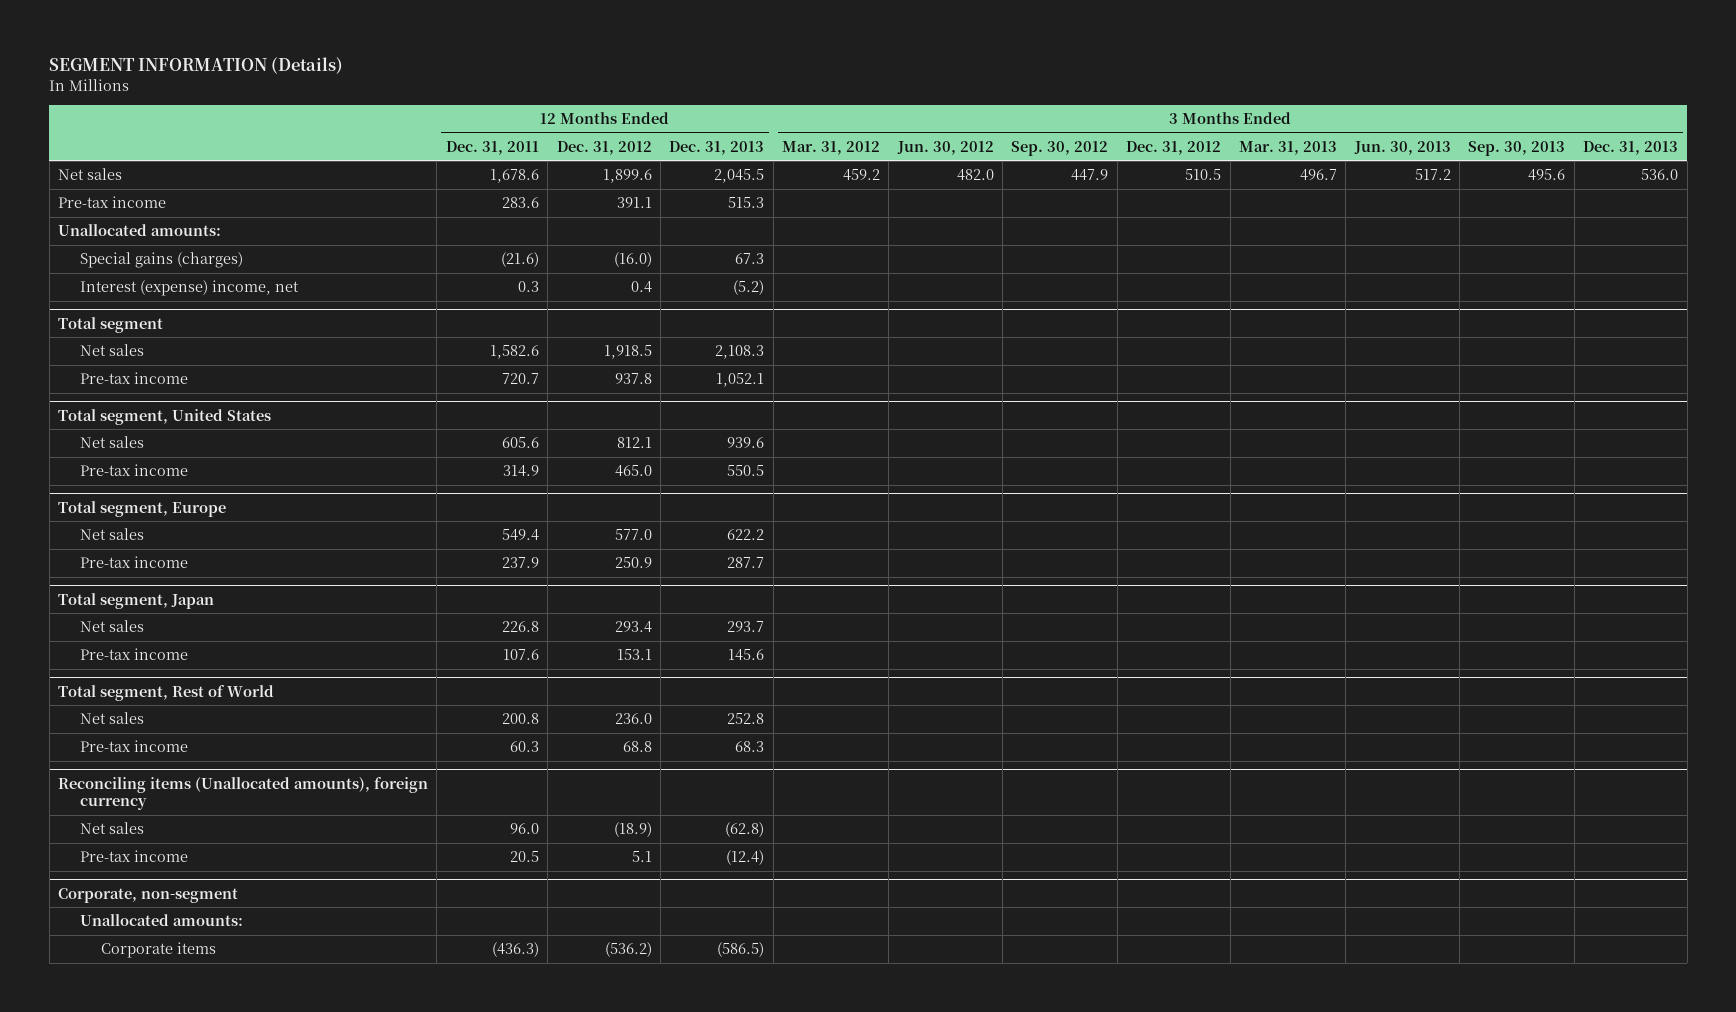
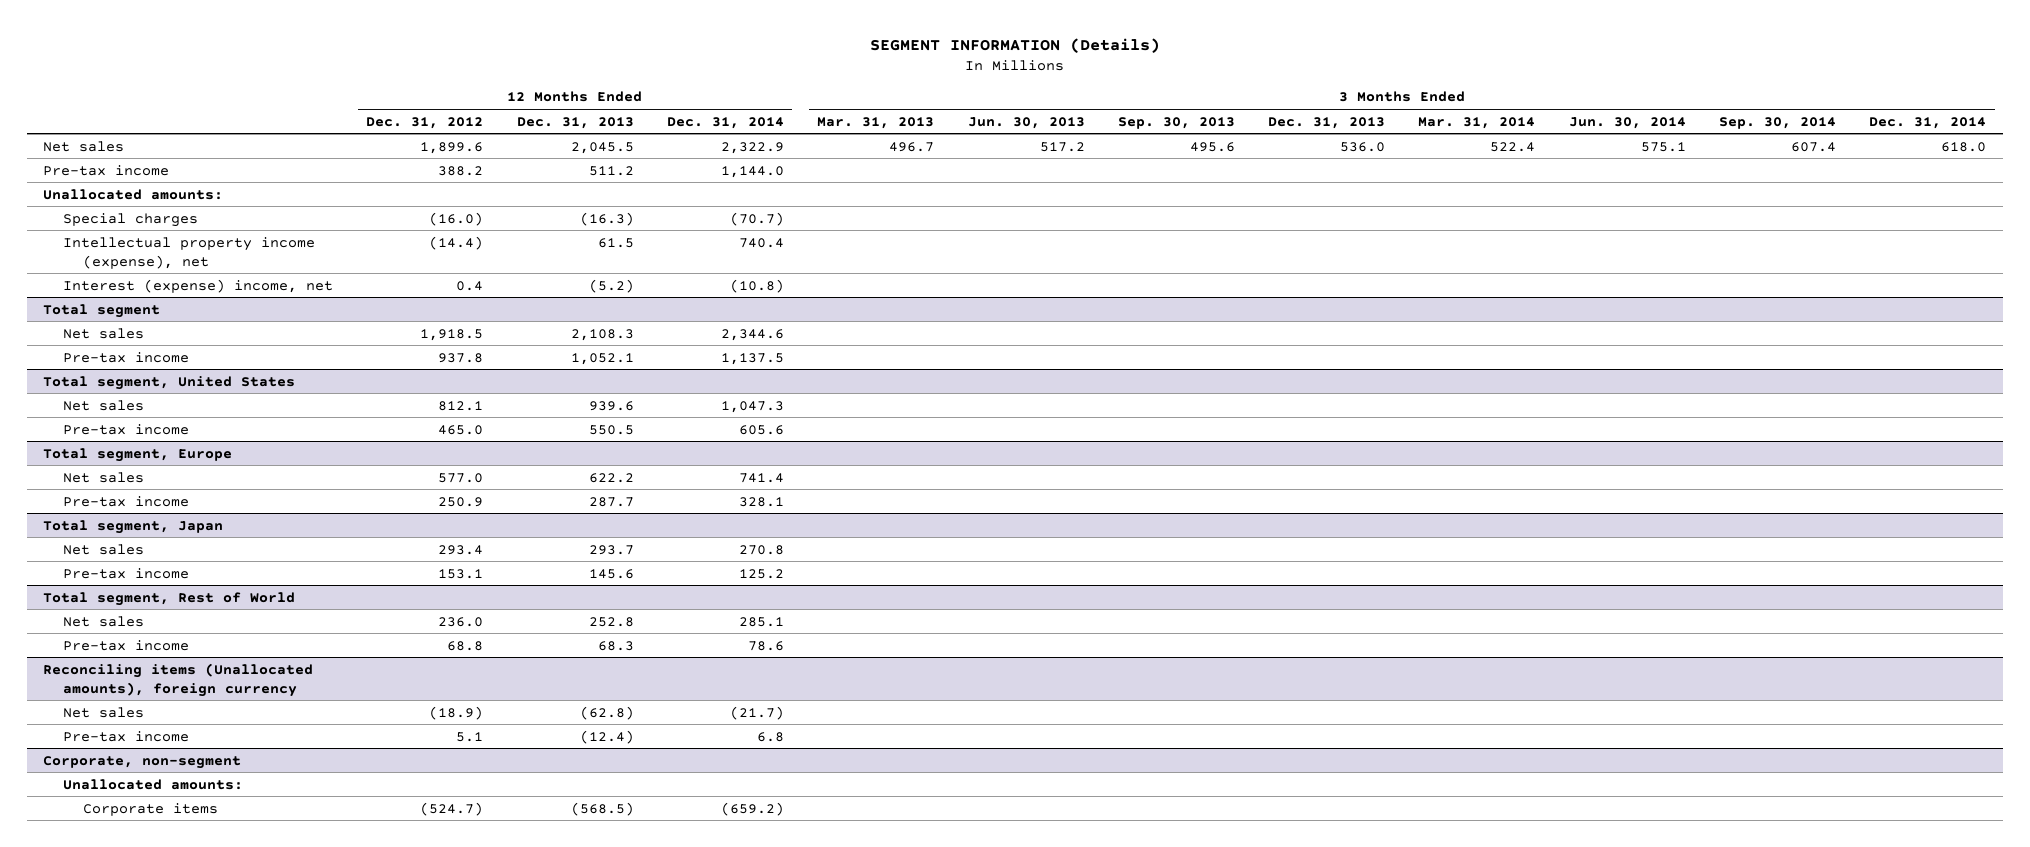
- | 12 Months Ended Dec. 31, 2011 | 12 Months Ended Dec. 31, 2012 | 12 Months Ended Dec. 31, 2013 | 3 Months Ended Mar. 31, 2012 | 3 Months Ended Jun. 30, 2012 | 3 Months Ended Sep. 30, 2012 | 3 Months Ended Dec. 31, 2012 | 3 Months Ended Mar. 31, 2013 | 3 Months Ended Jun. 30, 2013 | 3 Months Ended Sep. 30, 2013 | 3 Months Ended Dec. 31, 2013
+ | 12 Months Ended Dec. 31, 2012 | 12 Months Ended Dec. 31, 2013 | 12 Months Ended Dec. 31, 2014 | 3 Months Ended Mar. 31, 2013 | 3 Months Ended Jun. 30, 2013 | 3 Months Ended Sep. 30, 2013 | 3 Months Ended Dec. 31, 2013 | 3 Months Ended Mar. 31, 2014 | 3 Months Ended Jun. 30, 2014 | 3 Months Ended Sep. 30, 2014 | 3 Months Ended Dec. 31, 2014
- Pre-tax income | 283.6 | 391.1 | 515.3 | | | | | | | |
+ Pre-tax income | 388.2 | 511.2 | 1,144.0 | | | | | | | |
- Special gains (charges) | (21.6) | (16.0) | 67.3 | | | | | | | |
+ Special charges | (16.0) | (16.3) | (70.7) | | | | | | | |
+ Intellectual property income (expense), net | (14.4) | 61.5 | 740.4 | | | | | | | |
@ Corporate, non-segment
- Corporate items | (436.3) | (536.2) | (586.5) | | | | | | | |
+ Corporate items | (524.7) | (568.5) | (659.2) | | | | | | | |

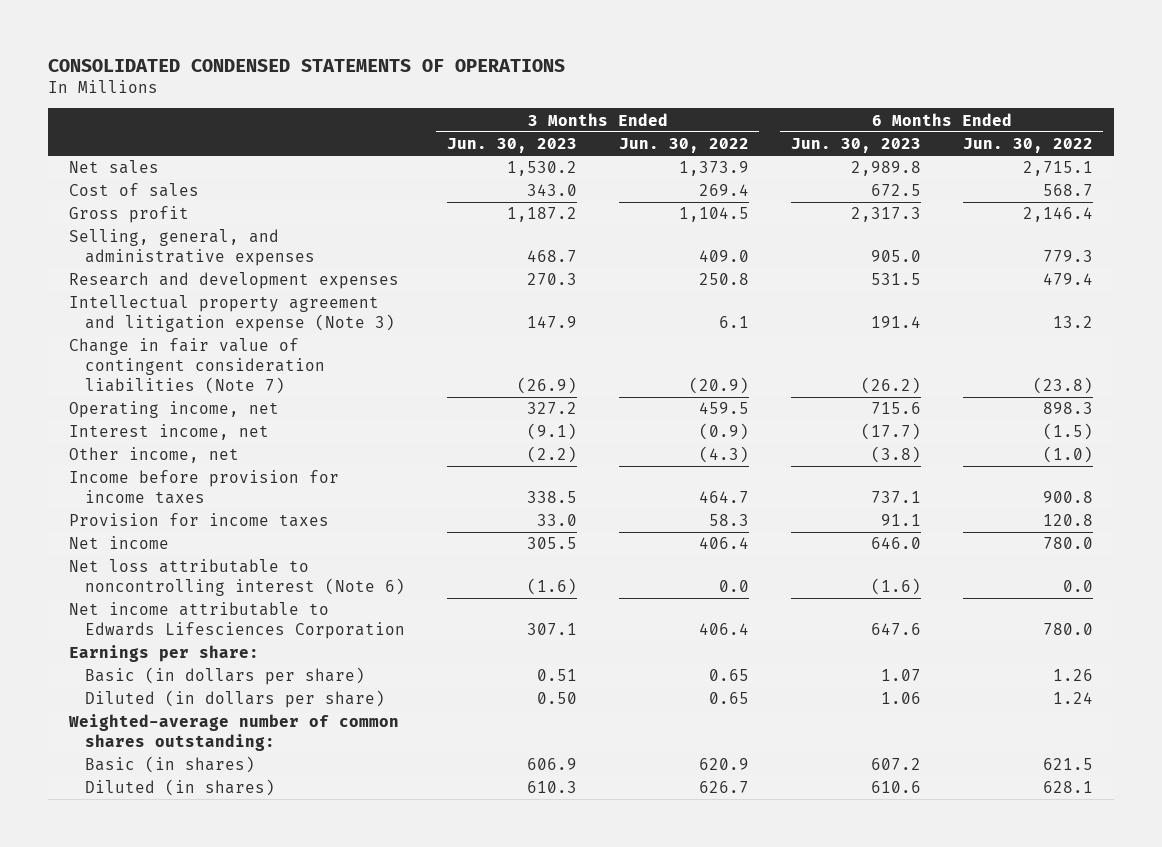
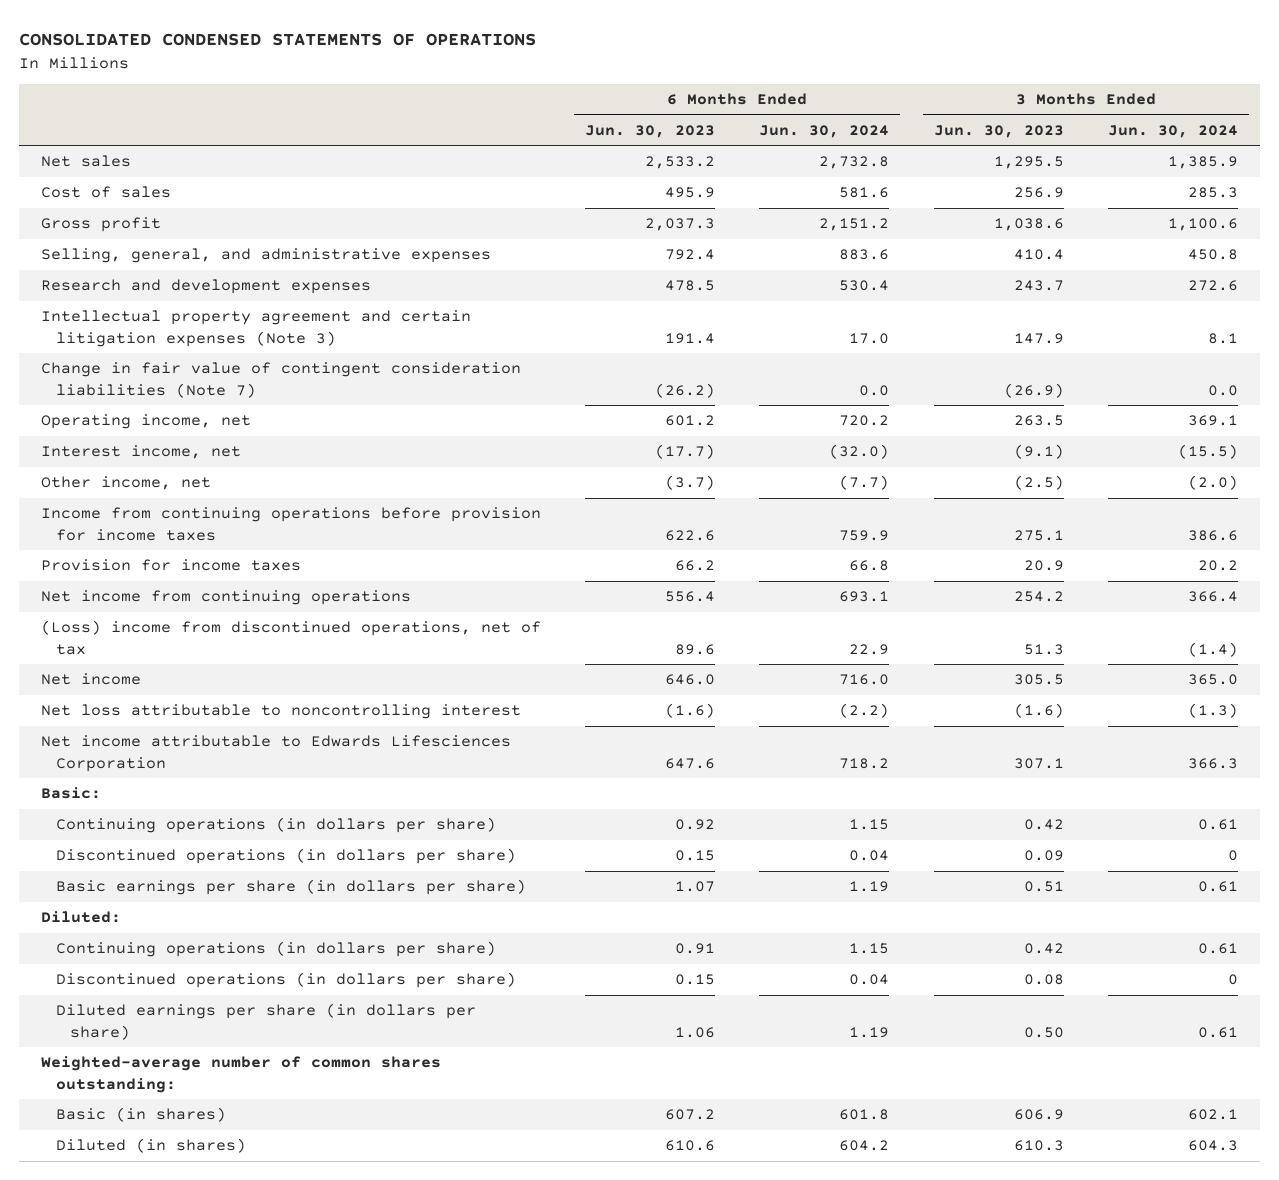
- | 3 Months Ended Jun. 30, 2023 | 3 Months Ended Jun. 30, 2022 | 6 Months Ended Jun. 30, 2023 | 6 Months Ended Jun. 30, 2022
+ | 6 Months Ended Jun. 30, 2023 | 6 Months Ended Jun. 30, 2024 | 3 Months Ended Jun. 30, 2023 | 3 Months Ended Jun. 30, 2024
- Net sales | 1,530.2 | 1,373.9 | 2,989.8 | 2,715.1
- Cost of sales | 343.0 | 269.4 | 672.5 | 568.7
- Gross profit | 1,187.2 | 1,104.5 | 2,317.3 | 2,146.4
- Selling, general, and administrative expenses | 468.7 | 409.0 | 905.0 | 779.3
- Research and development expenses | 270.3 | 250.8 | 531.5 | 479.4
- Intellectual property agreement and litigation expense (Note 3) | 147.9 | 6.1 | 191.4 | 13.2
+ Net sales | 2,533.2 | 2,732.8 | 1,295.5 | 1,385.9
+ Cost of sales | 495.9 | 581.6 | 256.9 | 285.3
+ Gross profit | 2,037.3 | 2,151.2 | 1,038.6 | 1,100.6
+ Selling, general, and administrative expenses | 792.4 | 883.6 | 410.4 | 450.8
+ Research and development expenses | 478.5 | 530.4 | 243.7 | 272.6
+ Intellectual property agreement and certain litigation expenses (Note 3) | 191.4 | 17.0 | 147.9 | 8.1
- Operating income, net | 327.2 | 459.5 | 715.6 | 898.3
+ Operating income, net | 601.2 | 720.2 | 263.5 | 369.1
- Other income, net | (2.2) | (4.3) | (3.8) | (1.0)
- Income before provision for income taxes | 338.5 | 464.7 | 737.1 | 900.8
- Provision for income taxes | 33.0 | 58.3 | 91.1 | 120.8
+ Other income, net | (3.7) | (7.7) | (2.5) | (2.0)
+ Income from continuing operations before provision for income taxes | 622.6 | 759.9 | 275.1 | 386.6
+ Provision for income taxes | 66.2 | 66.8 | 20.9 | 20.2
+ Net income from continuing operations | 556.4 | 693.1 | 254.2 | 366.4
+ (Loss) income from discontinued operations, net of tax | 89.6 | 22.9 | 51.3 | (1.4)
- Net loss attributable to noncontrolling interest (Note 6) | (1.6) | 0.0 | (1.6) | 0.0
+ Net loss attributable to noncontrolling interest | (1.6) | (2.2) | (1.6) | (1.3)
- Earnings per share:
- Basic (in dollars per share) | 0.51 | 0.65 | 1.07 | 1.26
- Diluted (in dollars per share) | 0.50 | 0.65 | 1.06 | 1.24
+ Basic:
+ Continuing operations (in dollars per share) | 0.92 | 1.15 | 0.42 | 0.61
+ Discontinued operations (in dollars per share) | 0.15 | 0.04 | 0.09 | 0
+ Basic earnings per share (in dollars per share) | 1.07 | 1.19 | 0.51 | 0.61
+ Diluted:
+ Continuing operations (in dollars per share) | 0.91 | 1.15 | 0.42 | 0.61
+ Discontinued operations (in dollars per share) | 0.15 | 0.04 | 0.08 | 0
+ Diluted earnings per share (in dollars per share) | 1.06 | 1.19 | 0.50 | 0.61

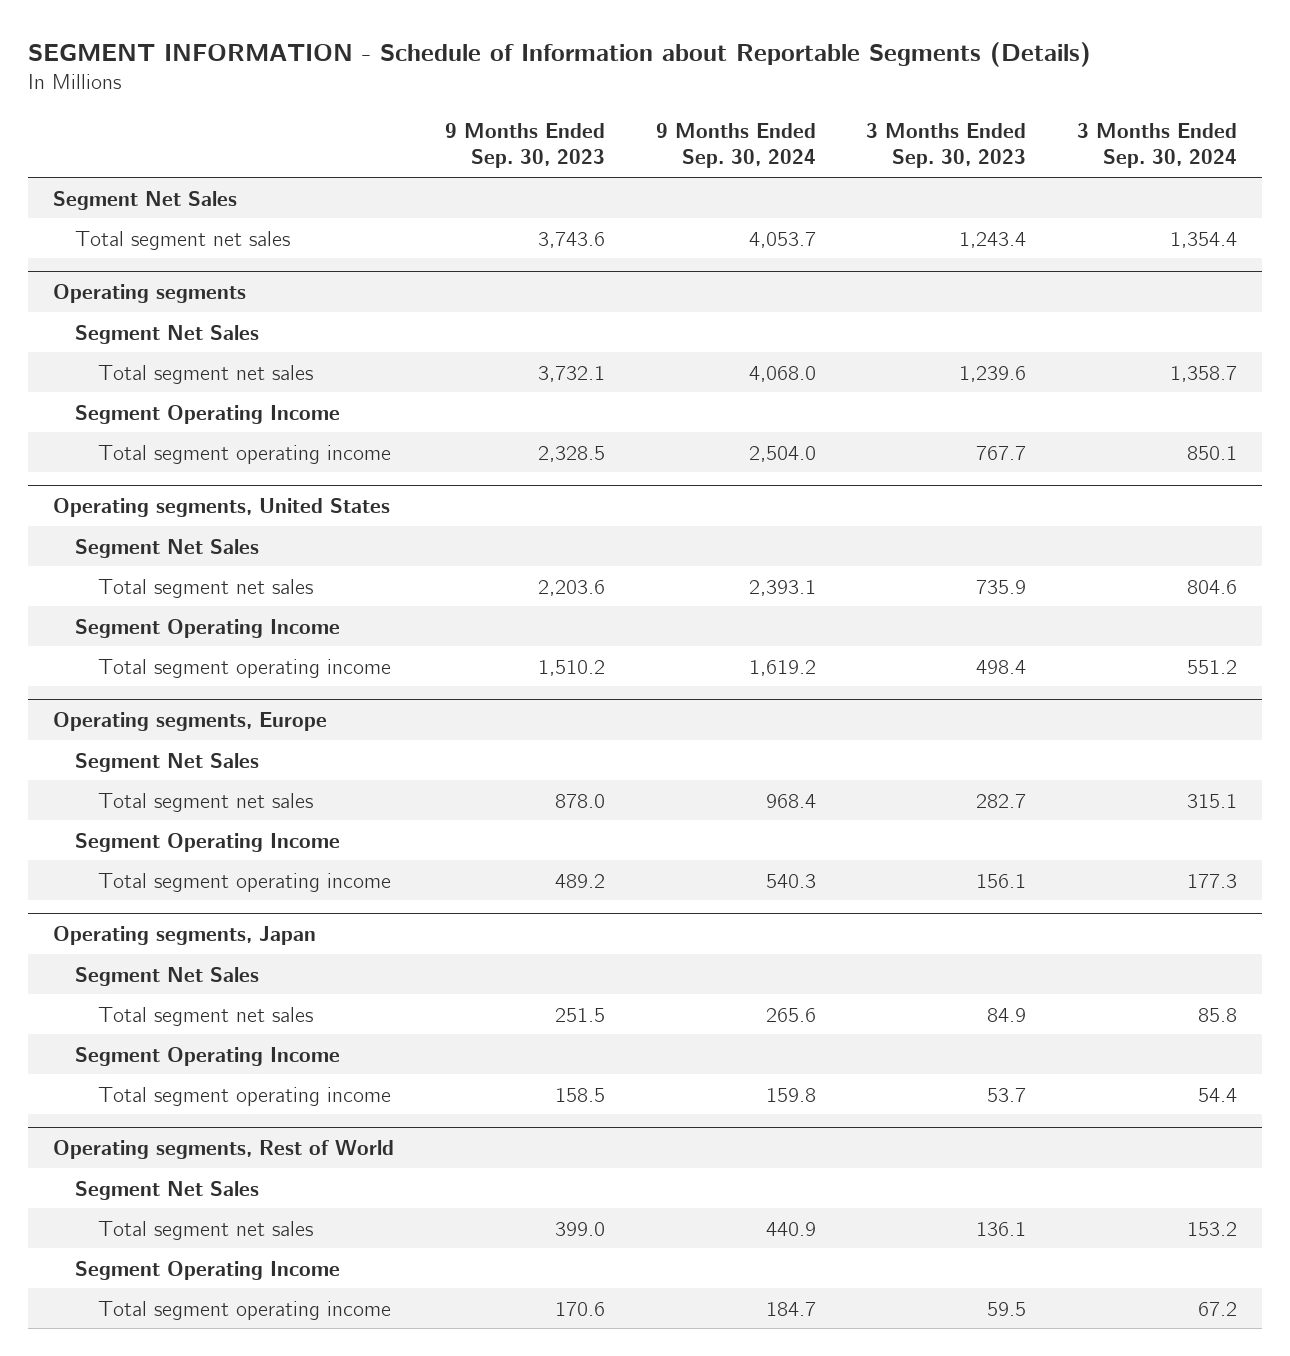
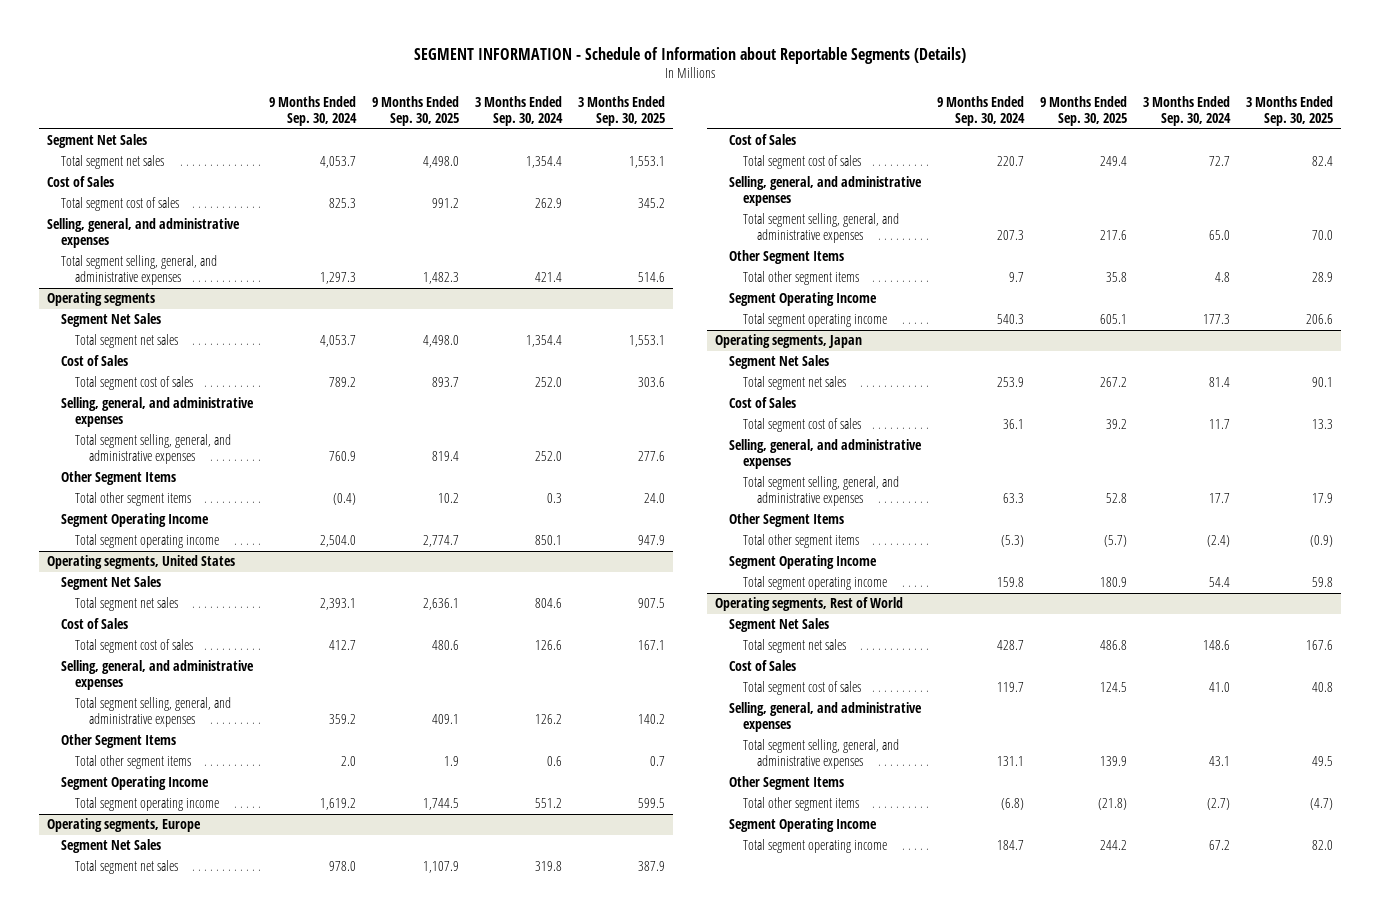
- | 9 Months Ended Sep. 30, 2023 | 9 Months Ended Sep. 30, 2024 | 3 Months Ended Sep. 30, 2023 | 3 Months Ended Sep. 30, 2024
+ | 9 Months Ended Sep. 30, 2024 | 9 Months Ended Sep. 30, 2025 | 3 Months Ended Sep. 30, 2024 | 3 Months Ended Sep. 30, 2025
+ Cost of Sales
+ Total segment cost of sales | 825.3 | 991.2 | 262.9 | 345.2
+ Selling, general, and administrative expenses
+ Total segment selling, general, and administrative expenses | 1,297.3 | 1,482.3 | 421.4 | 514.6
@ Operating segments
- Total segment net sales | 3,732.1 | 4,068.0 | 1,239.6 | 1,358.7
+ Total segment net sales | 4,053.7 | 4,498.0 | 1,354.4 | 1,553.1
+ Cost of Sales
+ Total segment cost of sales | 789.2 | 893.7 | 252.0 | 303.6
+ Selling, general, and administrative expenses
+ Total segment selling, general, and administrative expenses | 760.9 | 819.4 | 252.0 | 277.6
+ Other Segment Items
+ Total other segment items | (0.4) | 10.2 | 0.3 | 24.0
@ Operating segments, United States
+ Cost of Sales
+ Total segment cost of sales | 412.7 | 480.6 | 126.6 | 167.1
+ Selling, general, and administrative expenses
+ Total segment selling, general, and administrative expenses | 359.2 | 409.1 | 126.2 | 140.2
+ Other Segment Items
+ Total other segment items | 2.0 | 1.9 | 0.6 | 0.7
@ Operating segments, Europe
- Total segment net sales | 878.0 | 968.4 | 282.7 | 315.1
+ Total segment net sales | 978.0 | 1,107.9 | 319.8 | 387.9
+ Cost of Sales
+ Total segment cost of sales | 220.7 | 249.4 | 72.7 | 82.4
+ Selling, general, and administrative expenses
+ Total segment selling, general, and administrative expenses | 207.3 | 217.6 | 65.0 | 70.0
+ Other Segment Items
+ Total other segment items | 9.7 | 35.8 | 4.8 | 28.9
@ Operating segments, Japan
- Total segment net sales | 251.5 | 265.6 | 84.9 | 85.8
+ Total segment net sales | 253.9 | 267.2 | 81.4 | 90.1
+ Cost of Sales
+ Total segment cost of sales | 36.1 | 39.2 | 11.7 | 13.3
+ Selling, general, and administrative expenses
+ Total segment selling, general, and administrative expenses | 63.3 | 52.8 | 17.7 | 17.9
+ Other Segment Items
+ Total other segment items | (5.3) | (5.7) | (2.4) | (0.9)
@ Operating segments, Rest of World
- Total segment net sales | 399.0 | 440.9 | 136.1 | 153.2
+ Total segment net sales | 428.7 | 486.8 | 148.6 | 167.6
+ Cost of Sales
+ Total segment cost of sales | 119.7 | 124.5 | 41.0 | 40.8
+ Selling, general, and administrative expenses
+ Total segment selling, general, and administrative expenses | 131.1 | 139.9 | 43.1 | 49.5
+ Other Segment Items
+ Total other segment items | (6.8) | (21.8) | (2.7) | (4.7)

